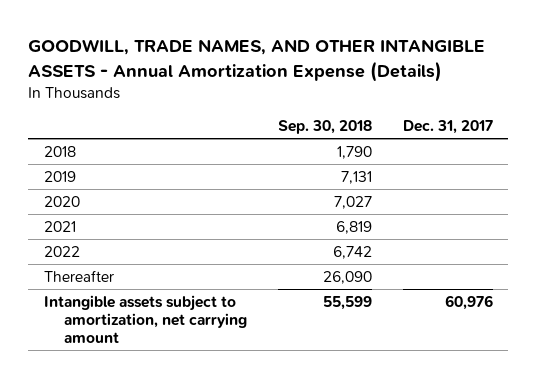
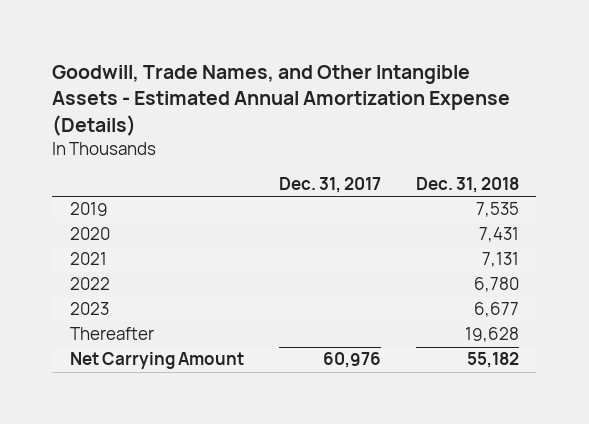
- GOODWILL, TRADE NAMES, AND OTHER INTANGIBLE ASSETS - Annual Amortization Expense (Details)
+ Goodwill, Trade Names, and Other Intangible Assets - Estimated Annual Amortization Expense (Details)
- | Sep. 30, 2018 | Dec. 31, 2017
+ | Dec. 31, 2017 | Dec. 31, 2018
- 2018 | 1,790 |
+ 2023 | | 6,677
- Intangible assets subject to amortization, net carrying amount | 55,599 | 60,976
+ Net Carrying Amount | 60,976 | 55,182

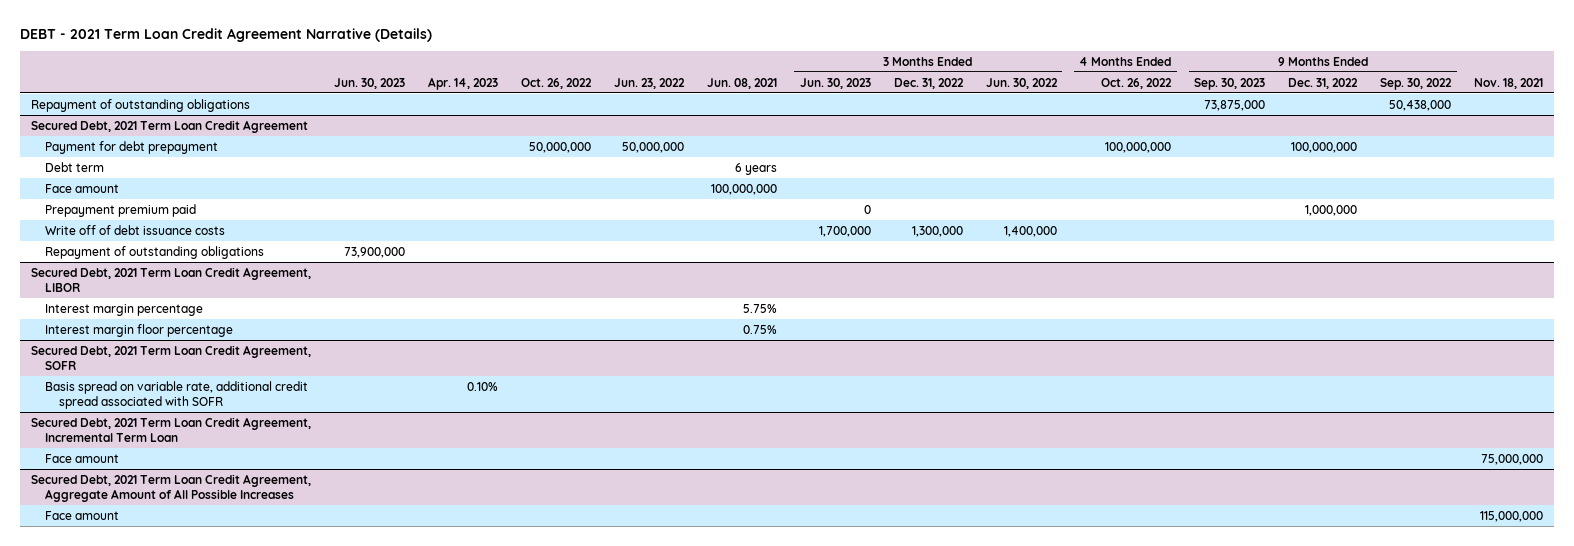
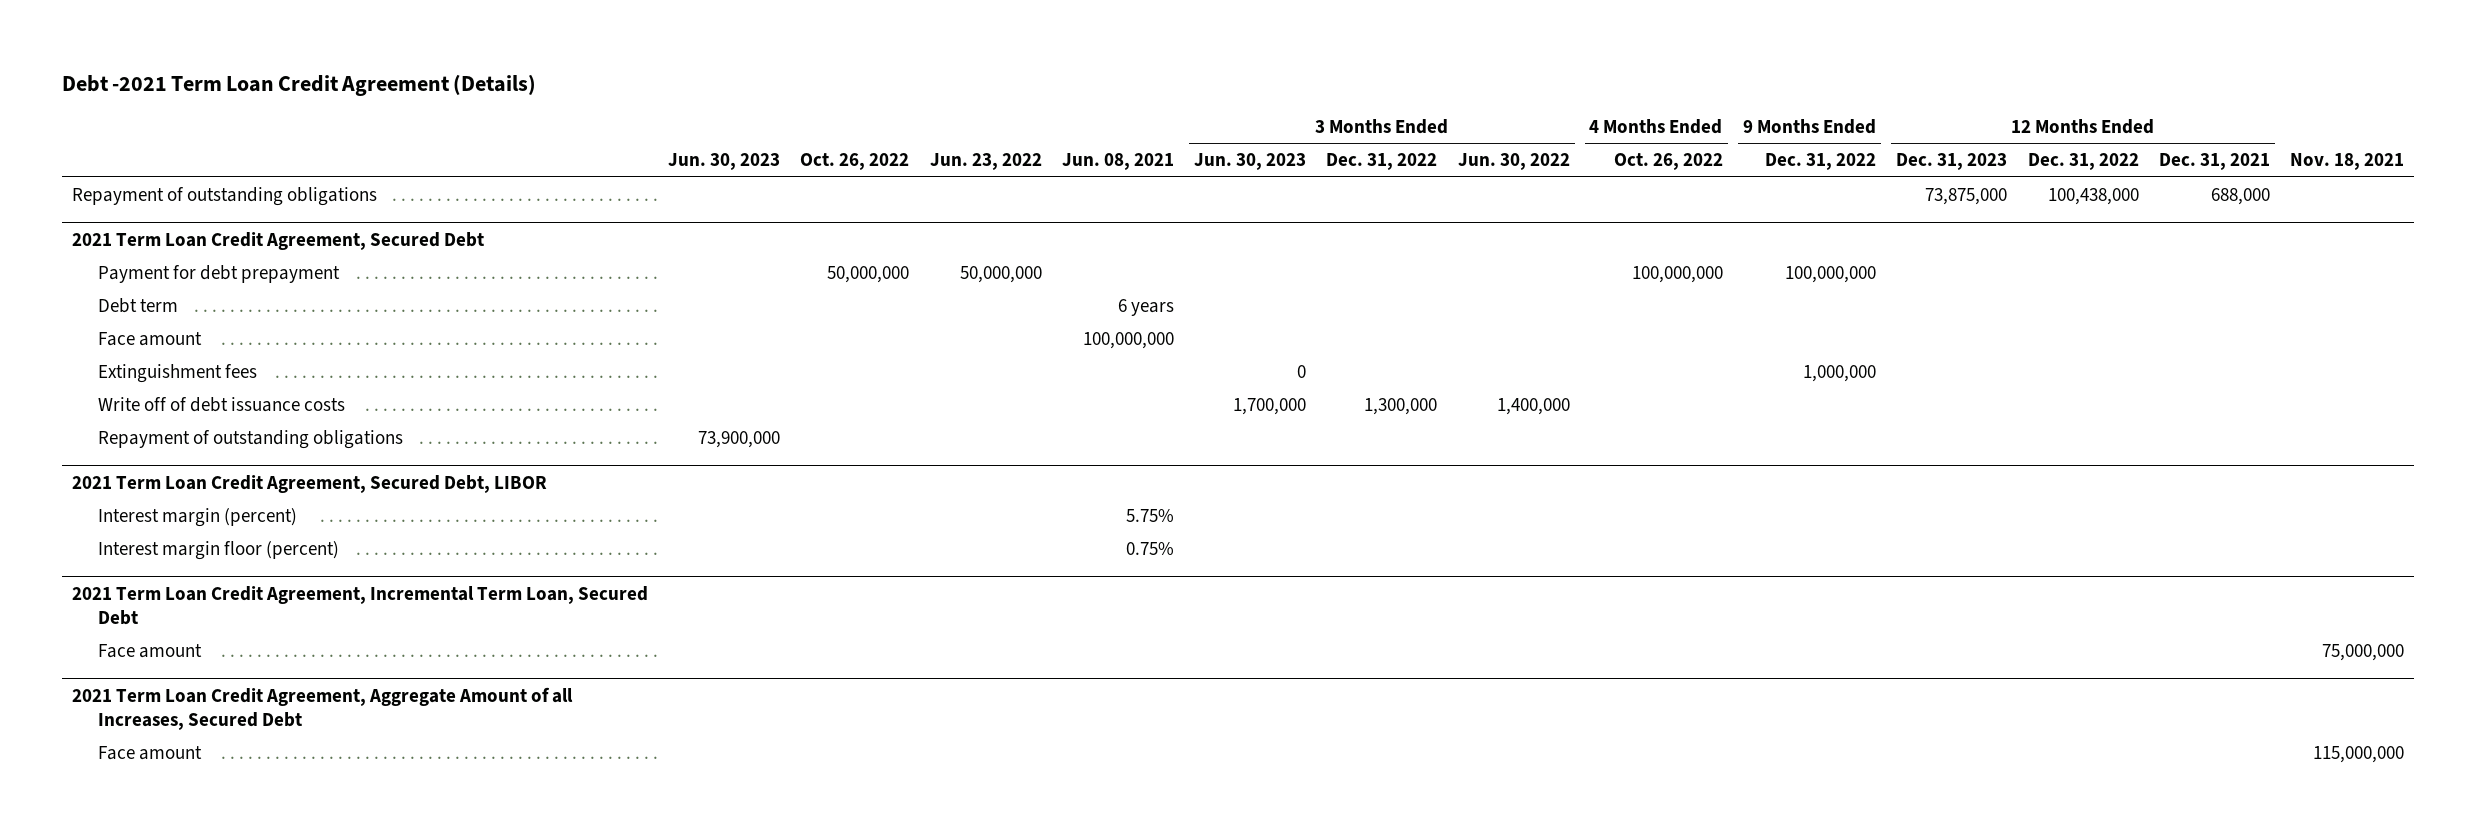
- DEBT - 2021 Term Loan Credit Agreement Narrative (Details)
+ Debt -2021 Term Loan Credit Agreement (Details)
- | Jun. 30, 2023 | Apr. 14, 2023 | Oct. 26, 2022 | Jun. 23, 2022 | Jun. 08, 2021 | 3 Months Ended Jun. 30, 2023 | 3 Months Ended Dec. 31, 2022 | 3 Months Ended Jun. 30, 2022 | 4 Months Ended Oct. 26, 2022 | 9 Months Ended Sep. 30, 2023 | 9 Months Ended Dec. 31, 2022 | 9 Months Ended Sep. 30, 2022 | Nov. 18, 2021
+ | Jun. 30, 2023 | Oct. 26, 2022 | Jun. 23, 2022 | Jun. 08, 2021 | 3 Months Ended Jun. 30, 2023 | 3 Months Ended Dec. 31, 2022 | 3 Months Ended Jun. 30, 2022 | 4 Months Ended Oct. 26, 2022 | 9 Months Ended Dec. 31, 2022 | 12 Months Ended Dec. 31, 2023 | 12 Months Ended Dec. 31, 2022 | 12 Months Ended Dec. 31, 2021 | Nov. 18, 2021
- Secured Debt, 2021 Term Loan Credit Agreement
+ 2021 Term Loan Credit Agreement, Secured Debt
- Prepayment premium paid | | | | | | 0 | | | | | 1,000,000 | |
+ Extinguishment fees | | | | | 0 | | | | 1,000,000 | | | |
- Secured Debt, 2021 Term Loan Credit Agreement, LIBOR
- Interest margin percentage | | | | | 5.75% | | | | | | | |
- Interest margin floor percentage | | | | | 0.75% | | | | | | | |
- Secured Debt, 2021 Term Loan Credit Agreement, SOFR
- Basis spread on variable rate, additional credit spread associated with SOFR | | 0.10% | | | | | | | | | | |
- Secured Debt, 2021 Term Loan Credit Agreement, Incremental Term Loan
+ 2021 Term Loan Credit Agreement, Secured Debt, LIBOR
+ Interest margin (percent) | | | | 5.75% | | | | | | | | |
+ Interest margin floor (percent) | | | | 0.75% | | | | | | | | |
+ 2021 Term Loan Credit Agreement, Incremental Term Loan, Secured Debt
- Secured Debt, 2021 Term Loan Credit Agreement, Aggregate Amount of All Possible Increases
+ 2021 Term Loan Credit Agreement, Aggregate Amount of all Increases, Secured Debt

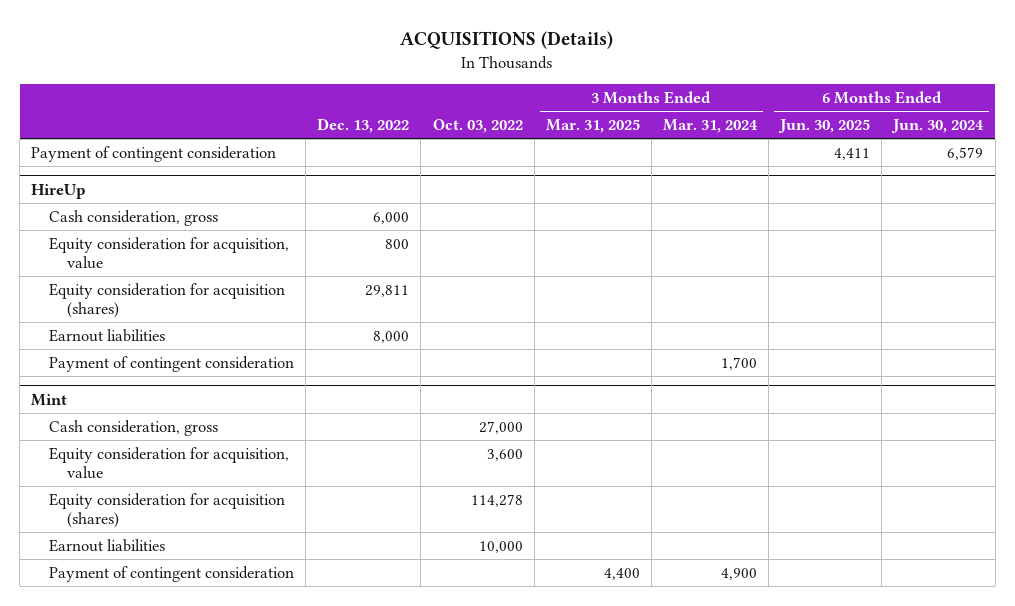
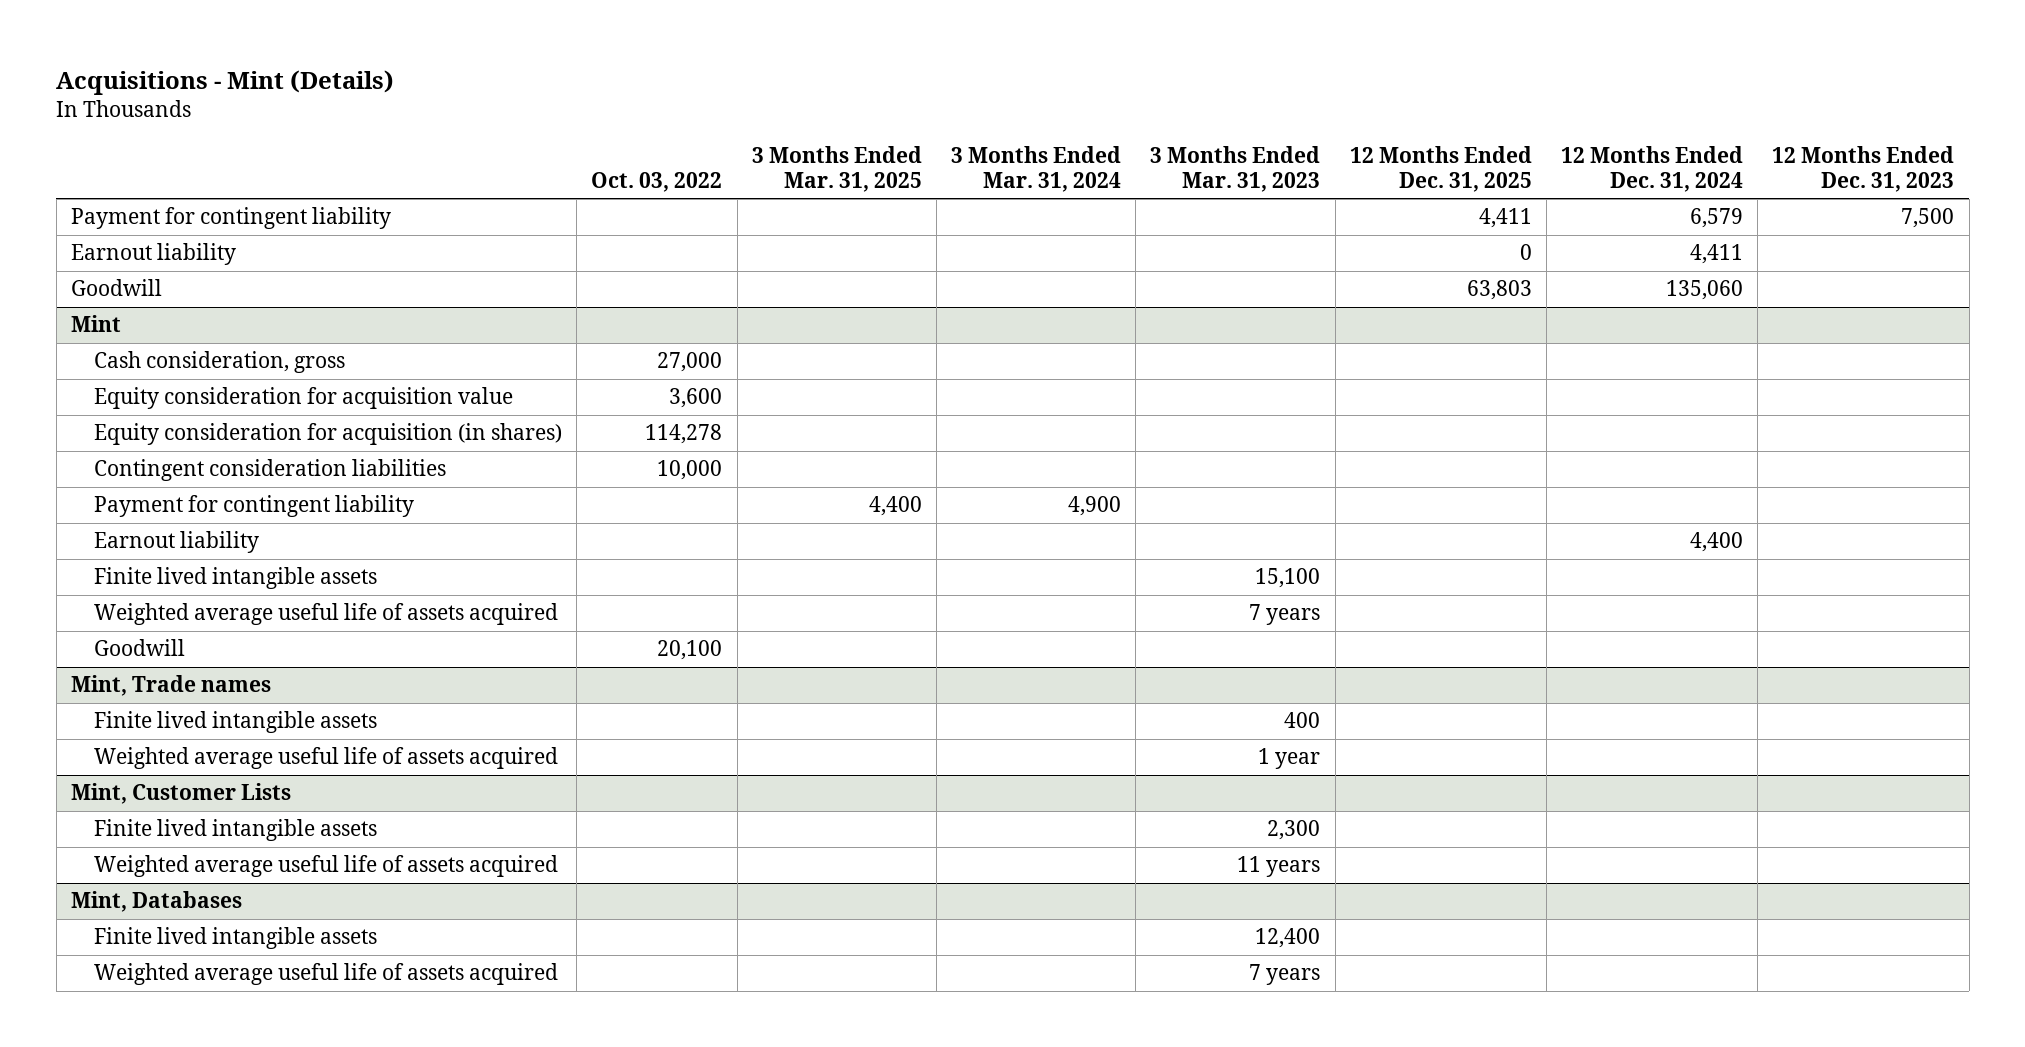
- ACQUISITIONS (Details)
+ Acquisitions - Mint (Details)
- | Dec. 13, 2022 | Oct. 03, 2022 | 3 Months Ended Mar. 31, 2025 | 3 Months Ended Mar. 31, 2024 | 6 Months Ended Jun. 30, 2025 | 6 Months Ended Jun. 30, 2024
+ | Oct. 03, 2022 | 3 Months Ended Mar. 31, 2025 | 3 Months Ended Mar. 31, 2024 | 3 Months Ended Mar. 31, 2023 | 12 Months Ended Dec. 31, 2025 | 12 Months Ended Dec. 31, 2024 | 12 Months Ended Dec. 31, 2023
- Payment of contingent consideration | | | | | 4,411 | 6,579
- HireUp
- Cash consideration, gross | 6,000 | | | | |
- Equity consideration for acquisition, value | 800 | | | | |
- Equity consideration for acquisition (shares) | 29,811 | | | | |
- Earnout liabilities | 8,000 | | | | |
- Payment of contingent consideration | | | | 1,700 | |
+ Payment for contingent liability | | | | | 4,411 | 6,579 | 7,500
+ Earnout liability | | | | | 0 | 4,411 |
+ Goodwill | | | | | 63,803 | 135,060 |
@ Mint
- Equity consideration for acquisition, value | | 3,600 | | | |
- Equity consideration for acquisition (shares) | | 114,278 | | | |
- Earnout liabilities | | 10,000 | | | |
- Payment of contingent consideration | | | 4,400 | 4,900 | |
+ Equity consideration for acquisition value | 3,600 | | | | | |
+ Equity consideration for acquisition (in shares) | 114,278 | | | | | |
+ Contingent consideration liabilities | 10,000 | | | | | |
+ Payment for contingent liability | | 4,400 | 4,900 | | | |
+ Earnout liability | | | | | | 4,400 |
+ Finite lived intangible assets | | | | 15,100 | | |
+ Weighted average useful life of assets acquired | | | | 7 years | | |
+ Goodwill | 20,100 | | | | | |
+ Mint, Trade names
+ Finite lived intangible assets | | | | 400 | | |
+ Weighted average useful life of assets acquired | | | | 1 year | | |
+ Mint, Customer Lists
+ Finite lived intangible assets | | | | 2,300 | | |
+ Weighted average useful life of assets acquired | | | | 11 years | | |
+ Mint, Databases
+ Finite lived intangible assets | | | | 12,400 | | |
+ Weighted average useful life of assets acquired | | | | 7 years | | |

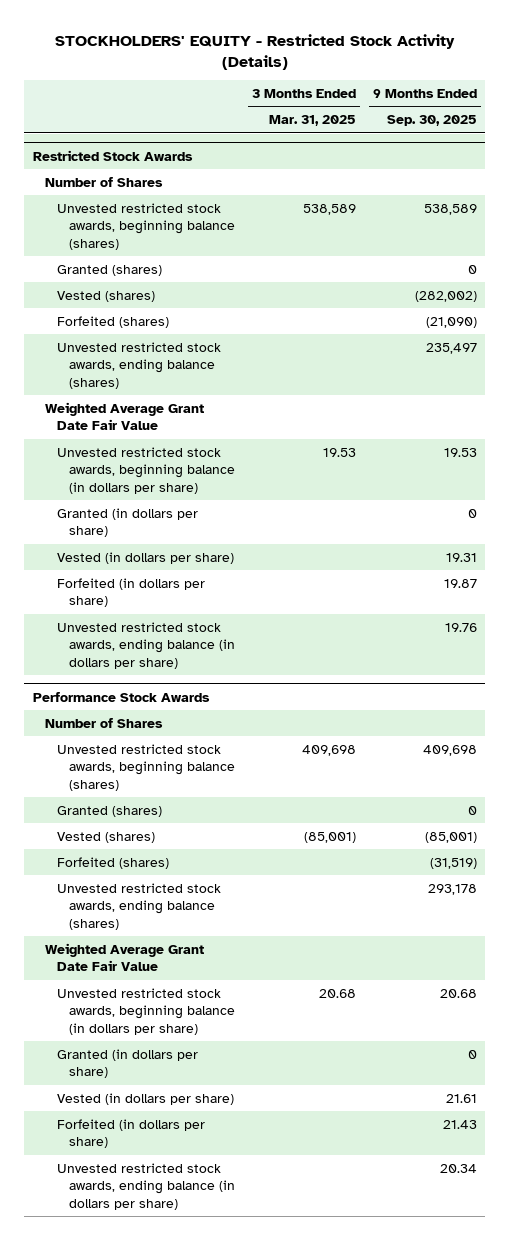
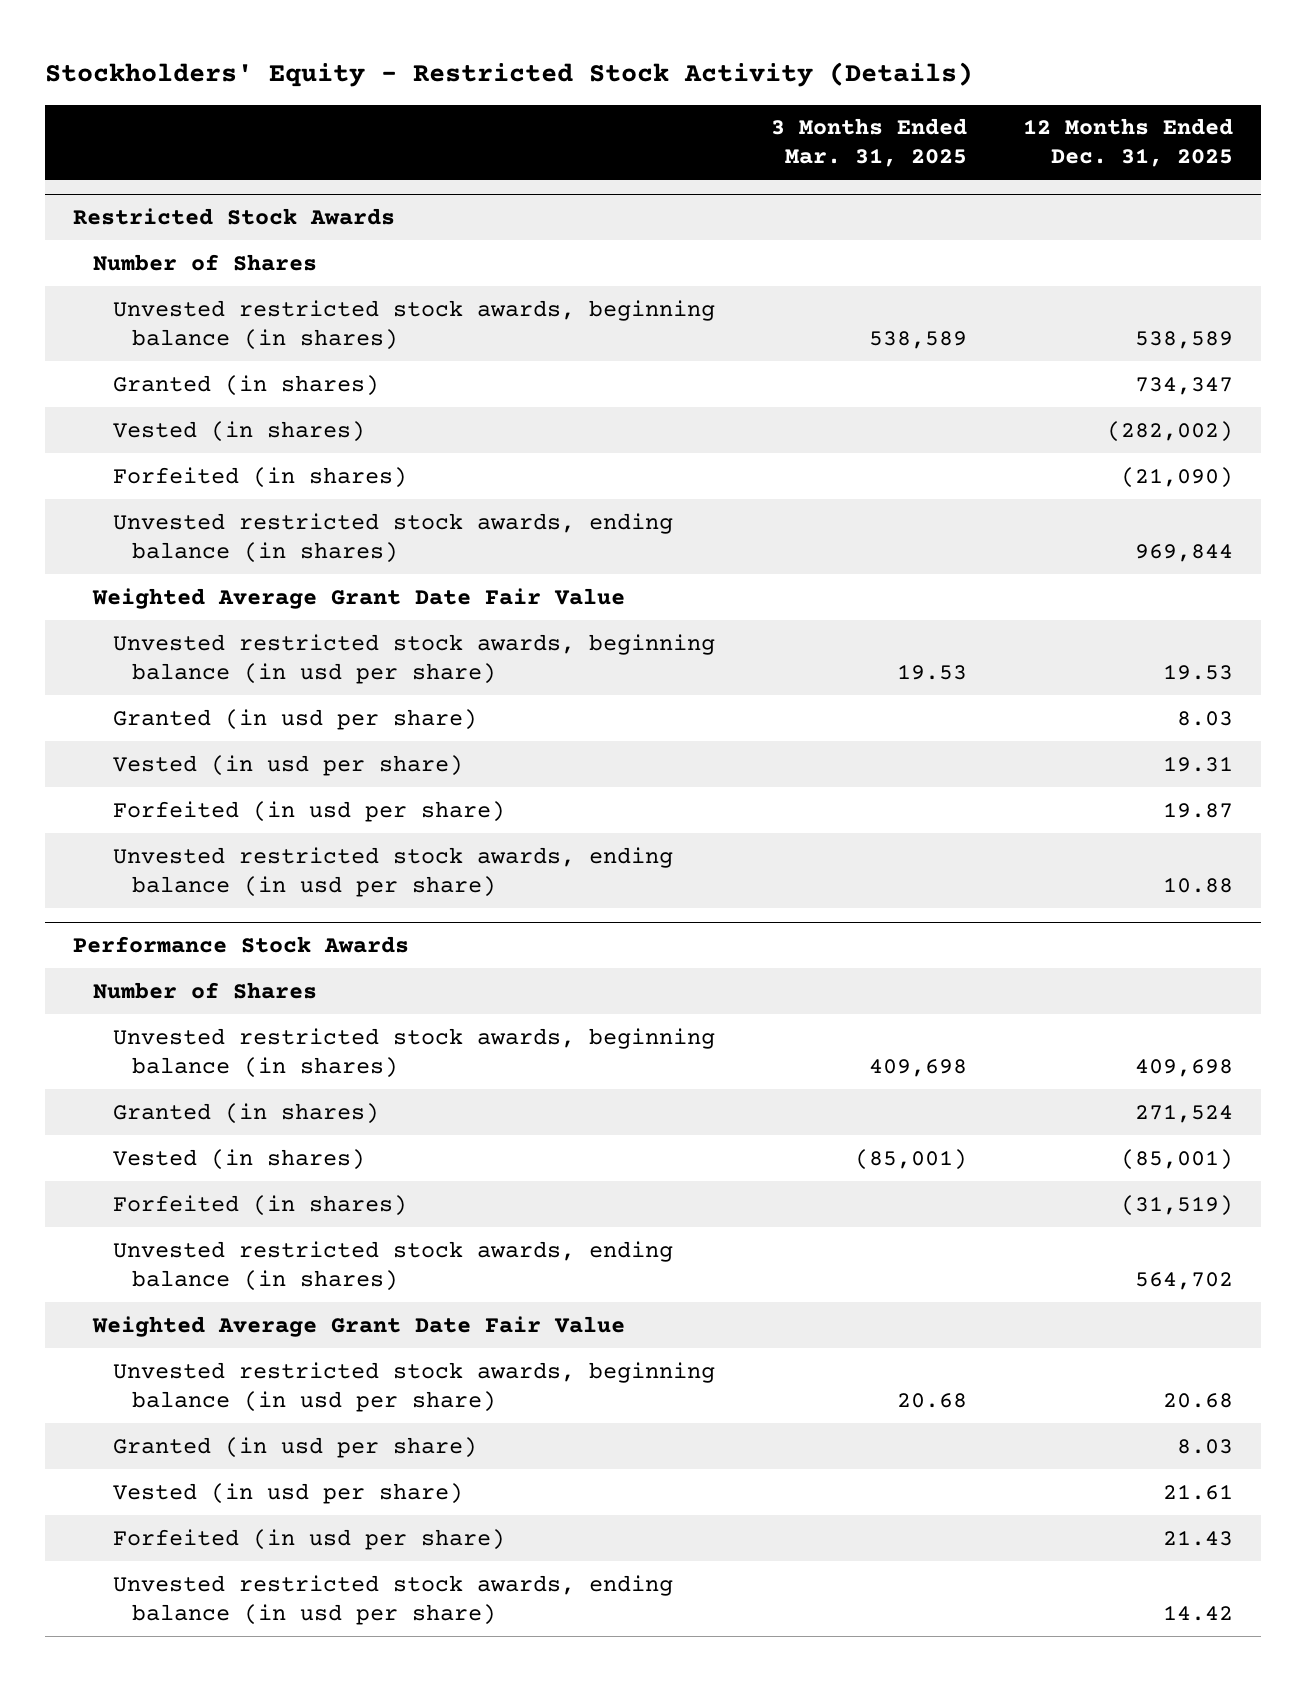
- STOCKHOLDERS' EQUITY - Restricted Stock Activity (Details)
+ Stockholders' Equity - Restricted Stock Activity (Details)
- | 3 Months Ended Mar. 31, 2025 | 9 Months Ended Sep. 30, 2025
+ | 3 Months Ended Mar. 31, 2025 | 12 Months Ended Dec. 31, 2025
@ Restricted Stock Awards
- Unvested restricted stock awards, beginning balance (shares) | 538,589 | 538,589
- Granted (shares) | | 0
- Vested (shares) | | (282,002)
- Forfeited (shares) | | (21,090)
- Unvested restricted stock awards, ending balance (shares) | | 235,497
+ Unvested restricted stock awards, beginning balance (in shares) | 538,589 | 538,589
+ Granted (in shares) | | 734,347
+ Vested (in shares) | | (282,002)
+ Forfeited (in shares) | | (21,090)
+ Unvested restricted stock awards, ending balance (in shares) | | 969,844
- Unvested restricted stock awards, beginning balance (in dollars per share) | 19.53 | 19.53
- Granted (in dollars per share) | | 0
- Vested (in dollars per share) | | 19.31
- Forfeited (in dollars per share) | | 19.87
- Unvested restricted stock awards, ending balance (in dollars per share) | | 19.76
+ Unvested restricted stock awards, beginning balance (in usd per share) | 19.53 | 19.53
+ Granted (in usd per share) | | 8.03
+ Vested (in usd per share) | | 19.31
+ Forfeited (in usd per share) | | 19.87
+ Unvested restricted stock awards, ending balance (in usd per share) | | 10.88
@ Performance Stock Awards
- Unvested restricted stock awards, beginning balance (shares) | 409,698 | 409,698
- Granted (shares) | | 0
- Vested (shares) | (85,001) | (85,001)
- Forfeited (shares) | | (31,519)
- Unvested restricted stock awards, ending balance (shares) | | 293,178
+ Unvested restricted stock awards, beginning balance (in shares) | 409,698 | 409,698
+ Granted (in shares) | | 271,524
+ Vested (in shares) | (85,001) | (85,001)
+ Forfeited (in shares) | | (31,519)
+ Unvested restricted stock awards, ending balance (in shares) | | 564,702
- Unvested restricted stock awards, beginning balance (in dollars per share) | 20.68 | 20.68
- Granted (in dollars per share) | | 0
- Vested (in dollars per share) | | 21.61
- Forfeited (in dollars per share) | | 21.43
- Unvested restricted stock awards, ending balance (in dollars per share) | | 20.34
+ Unvested restricted stock awards, beginning balance (in usd per share) | 20.68 | 20.68
+ Granted (in usd per share) | | 8.03
+ Vested (in usd per share) | | 21.61
+ Forfeited (in usd per share) | | 21.43
+ Unvested restricted stock awards, ending balance (in usd per share) | | 14.42

